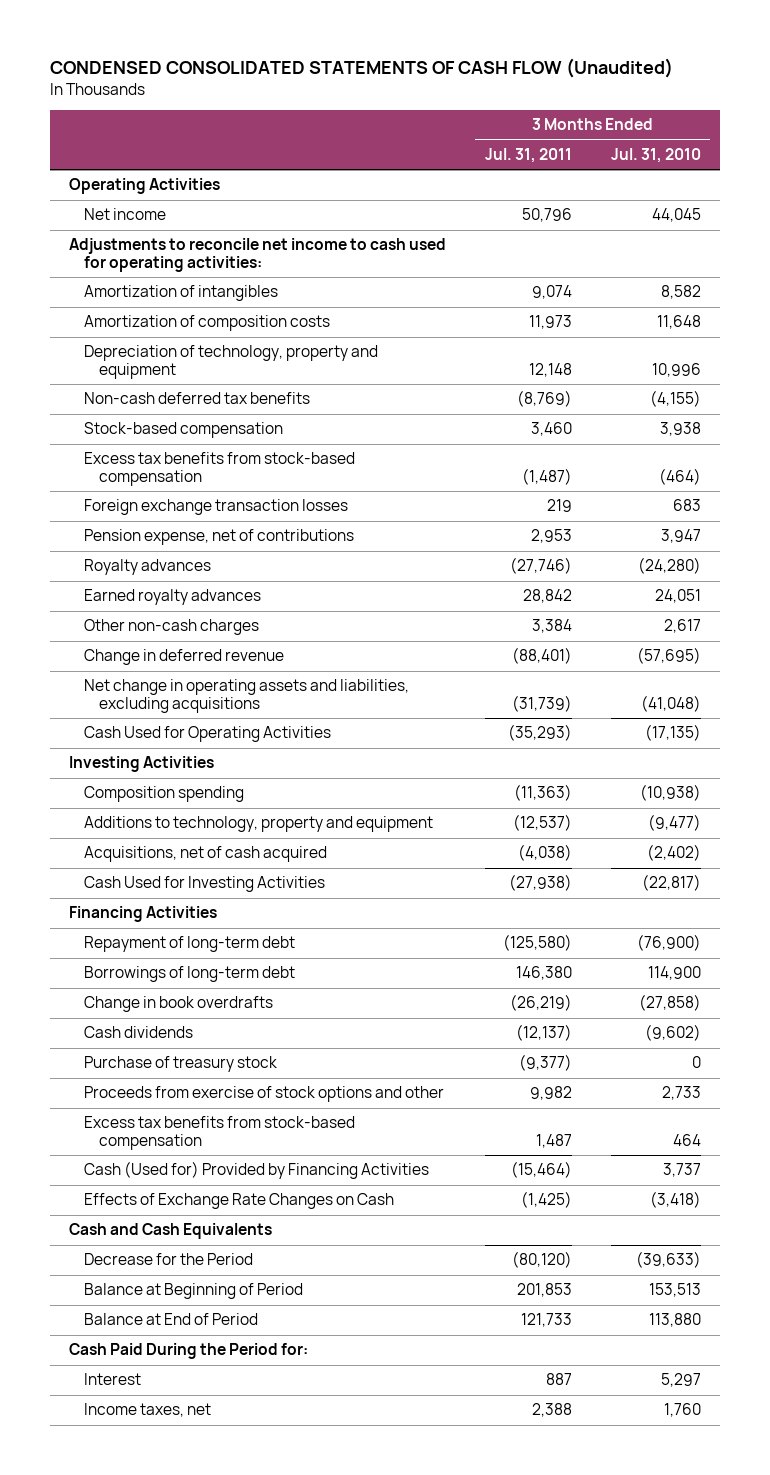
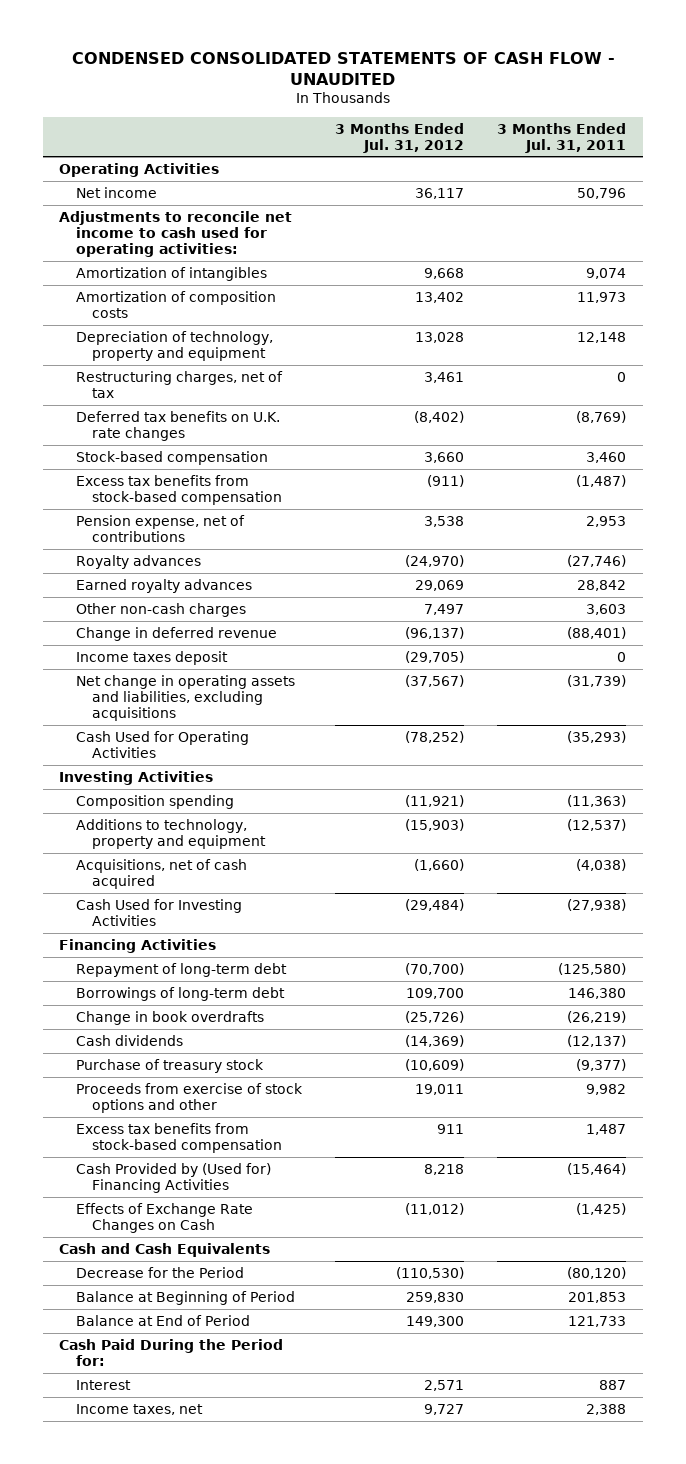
- CONDENSED CONSOLIDATED STATEMENTS OF CASH FLOW (Unaudited)
+ CONDENSED CONSOLIDATED STATEMENTS OF CASH FLOW - UNAUDITED
- | 3 Months Ended Jul. 31, 2011 | 3 Months Ended Jul. 31, 2010
+ | 3 Months Ended Jul. 31, 2012 | 3 Months Ended Jul. 31, 2011
- Non-cash deferred tax benefits | (8,769) | (4,155)
+ Restructuring charges, net of tax | 3,461 | 0
+ Deferred tax benefits on U.K. rate changes | (8,402) | (8,769)
- Foreign exchange transaction losses | 219 | 683
- Other non-cash charges | 3,384 | 2,617
+ Other non-cash charges | 7,497 | 3,603
+ Income taxes deposit | (29,705) | 0
- Cash (Used for) Provided by Financing Activities | (15,464) | 3,737
+ Cash Provided by (Used for) Financing Activities | 8,218 | (15,464)

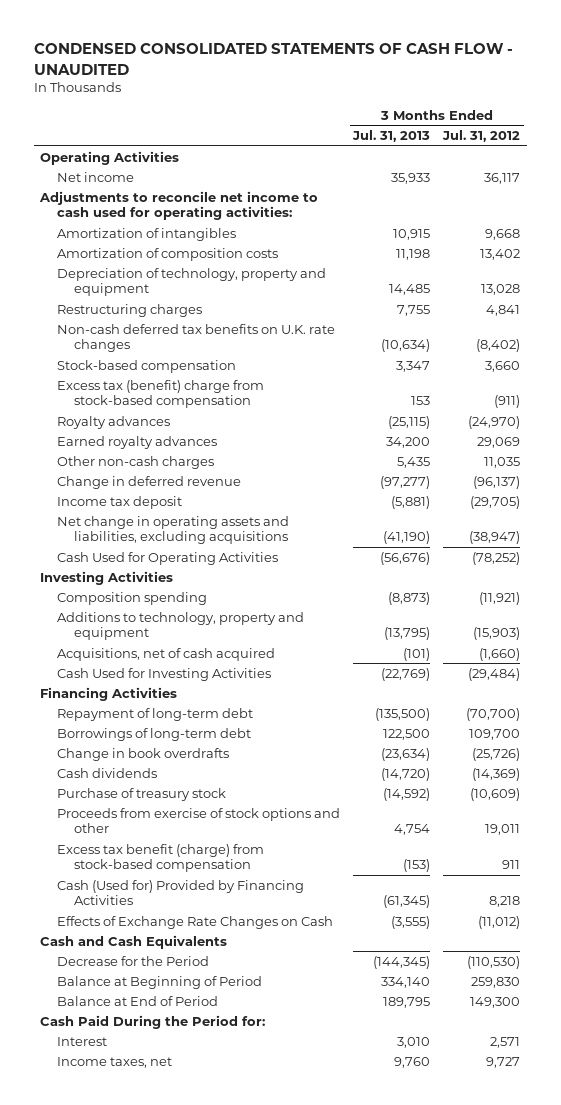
- | 3 Months Ended Jul. 31, 2012 | 3 Months Ended Jul. 31, 2011
+ | 3 Months Ended Jul. 31, 2013 | 3 Months Ended Jul. 31, 2012
- Restructuring charges, net of tax | 3,461 | 0
- Deferred tax benefits on U.K. rate changes | (8,402) | (8,769)
+ Restructuring charges | 7,755 | 4,841
+ Non-cash deferred tax benefits on U.K. rate changes | (10,634) | (8,402)
- Excess tax benefits from stock-based compensation | (911) | (1,487)
- Pension expense, net of contributions | 3,538 | 2,953
+ Excess tax (benefit) charge from stock-based compensation | 153 | (911)
- Other non-cash charges | 7,497 | 3,603
+ Other non-cash charges | 5,435 | 11,035
- Income taxes deposit | (29,705) | 0
- Net change in operating assets and liabilities, excluding acquisitions | (37,567) | (31,739)
+ Income tax deposit | (5,881) | (29,705)
+ Net change in operating assets and liabilities, excluding acquisitions | (41,190) | (38,947)
- Excess tax benefits from stock-based compensation | 911 | 1,487
- Cash Provided by (Used for) Financing Activities | 8,218 | (15,464)
+ Excess tax benefit (charge) from stock-based compensation | (153) | 911
+ Cash (Used for) Provided by Financing Activities | (61,345) | 8,218

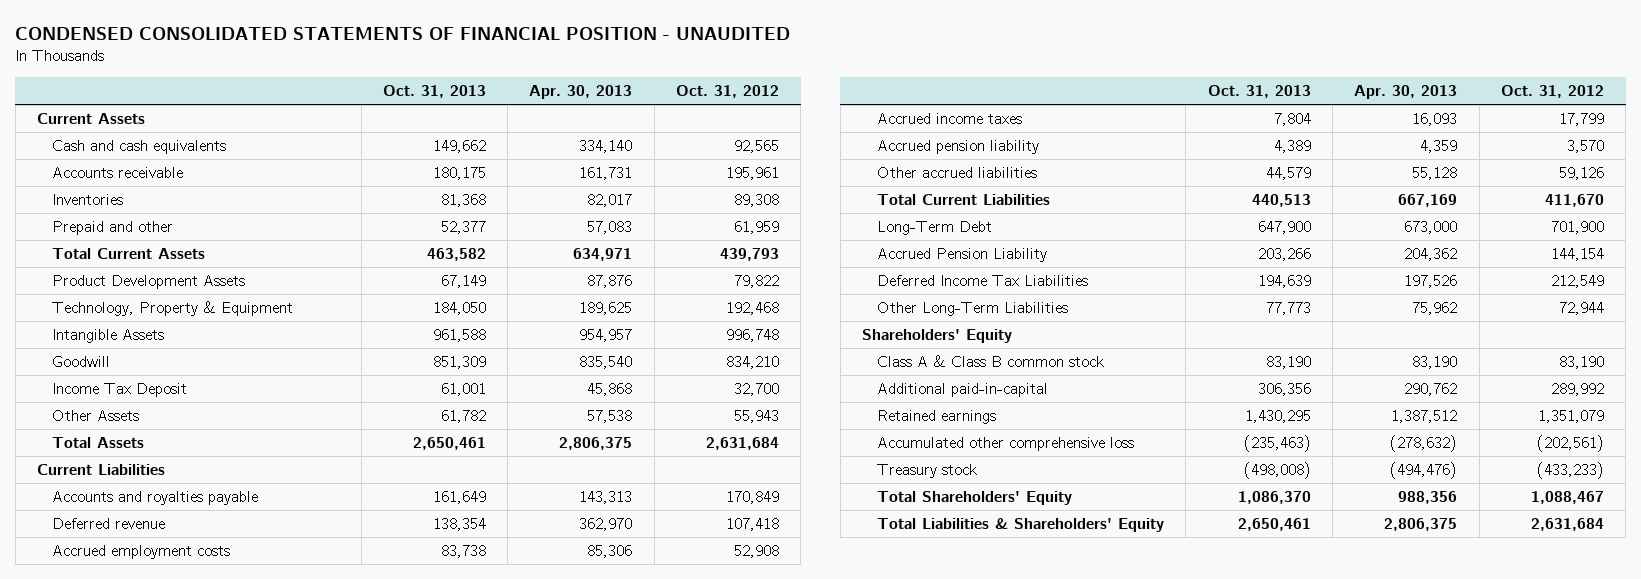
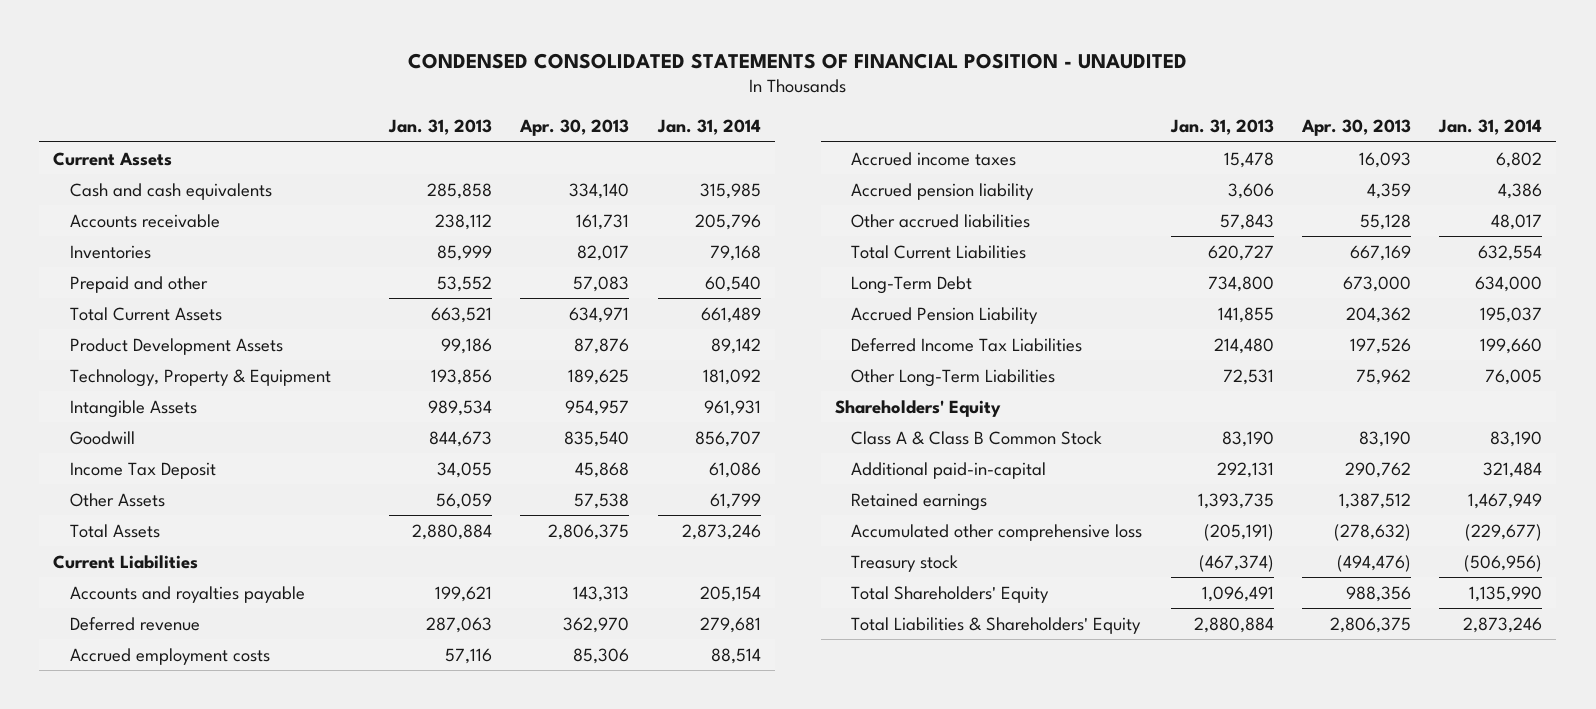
- | Oct. 31, 2013 | Apr. 30, 2013 | Oct. 31, 2012
+ | Jan. 31, 2013 | Apr. 30, 2013 | Jan. 31, 2014
- Class A & Class B common stock | 83,190 | 83,190 | 83,190
+ Class A & Class B Common Stock | 83,190 | 83,190 | 83,190

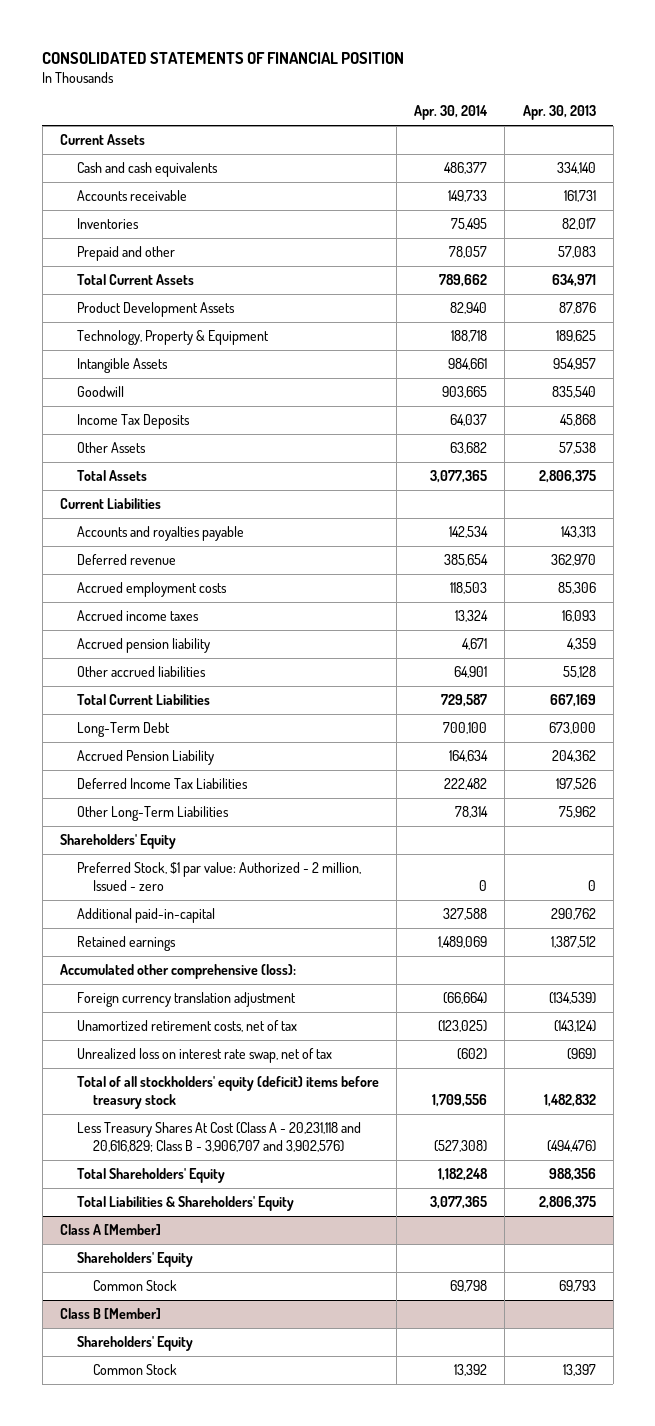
- CONDENSED CONSOLIDATED STATEMENTS OF FINANCIAL POSITION - UNAUDITED
+ CONSOLIDATED STATEMENTS OF FINANCIAL POSITION
- | Jan. 31, 2013 | Apr. 30, 2013 | Jan. 31, 2014
+ | Apr. 30, 2014 | Apr. 30, 2013
- Income Tax Deposit | 34,055 | 45,868 | 61,086
+ Income Tax Deposits | 64,037 | 45,868
- Class A & Class B Common Stock | 83,190 | 83,190 | 83,190
+ Preferred Stock, $1 par value: Authorized - 2 million, Issued - zero | 0 | 0
- Accumulated other comprehensive loss | (205,191) | (278,632) | (229,677)
- Treasury stock | (467,374) | (494,476) | (506,956)
+ Accumulated other comprehensive (loss):
+ Foreign currency translation adjustment | (66,664) | (134,539)
+ Unamortized retirement costs, net of tax | (123,025) | (143,124)
+ Unrealized loss on interest rate swap, net of tax | (602) | (969)
+ Total of all stockholders' equity (deficit) items before treasury stock | 1,709,556 | 1,482,832
+ Less Treasury Shares At Cost (Class A - 20,231,118 and 20,616,829; Class B - 3,906,707 and 3,902,576) | (527,308) | (494,476)
+ Class A [Member]
+ Shareholders' Equity
+ Common Stock | 69,798 | 69,793
+ Class B [Member]
+ Shareholders' Equity
+ Common Stock | 13,392 | 13,397

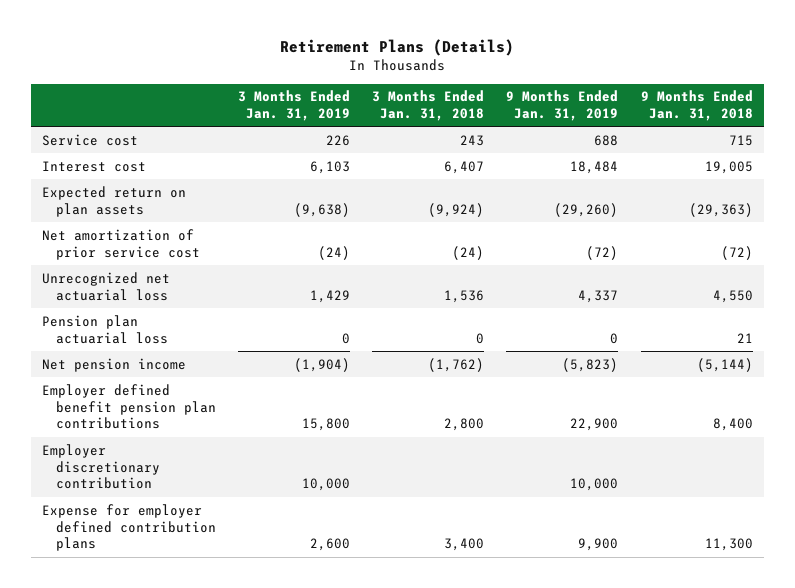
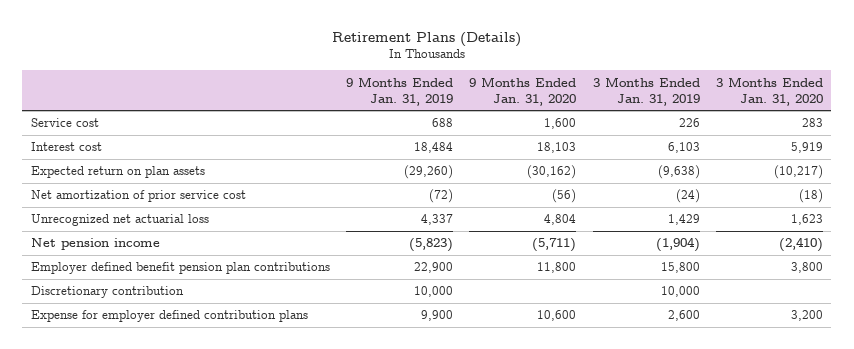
- | 3 Months Ended Jan. 31, 2019 | 3 Months Ended Jan. 31, 2018 | 9 Months Ended Jan. 31, 2019 | 9 Months Ended Jan. 31, 2018
+ | 9 Months Ended Jan. 31, 2019 | 9 Months Ended Jan. 31, 2020 | 3 Months Ended Jan. 31, 2019 | 3 Months Ended Jan. 31, 2020
- Pension plan actuarial loss | 0 | 0 | 0 | 21
- Employer discretionary contribution | 10,000 | | 10,000 |
+ Discretionary contribution | 10,000 | | 10,000 |

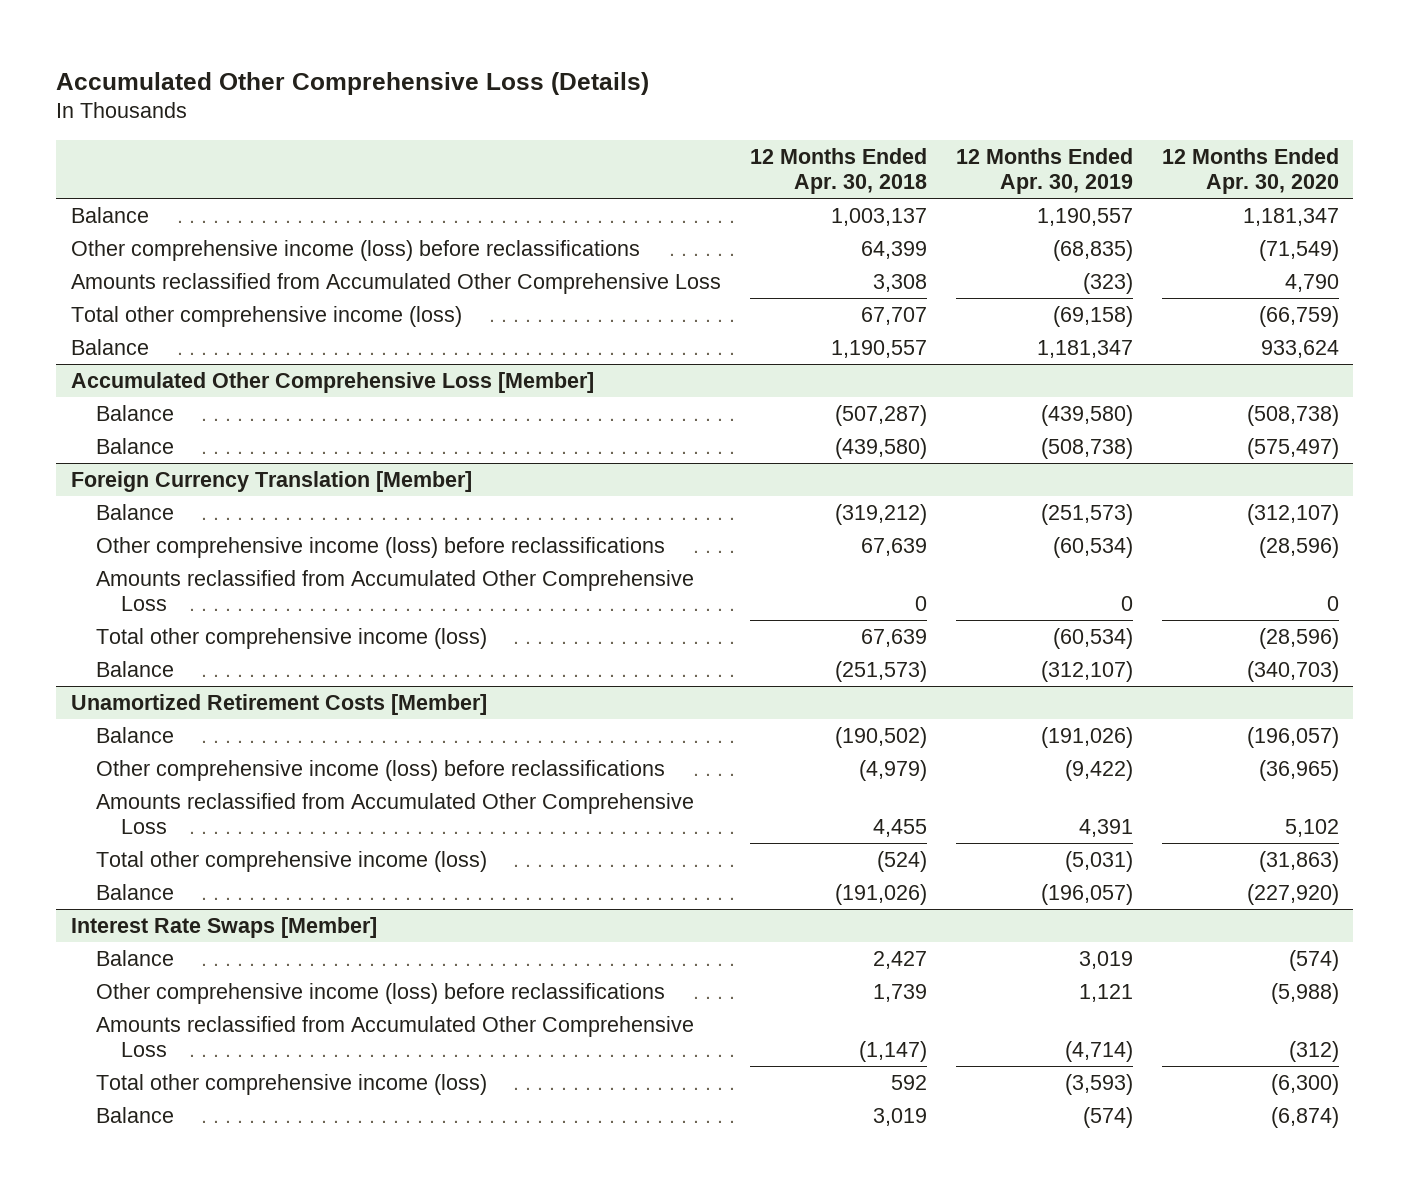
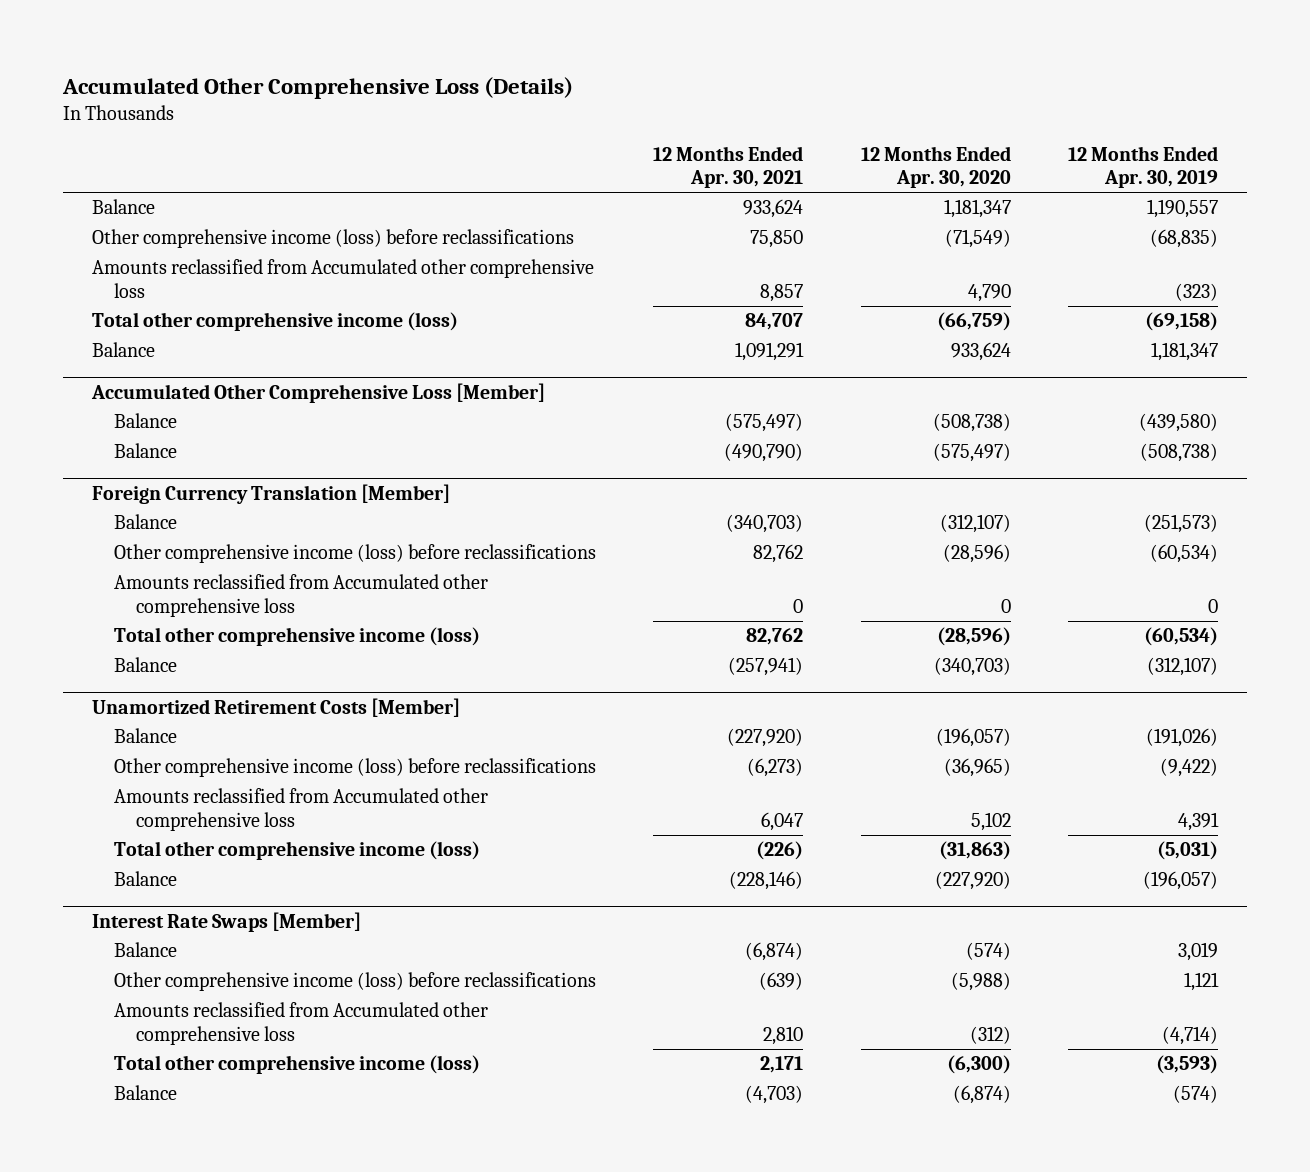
- | 12 Months Ended Apr. 30, 2018 | 12 Months Ended Apr. 30, 2019 | 12 Months Ended Apr. 30, 2020
+ | 12 Months Ended Apr. 30, 2021 | 12 Months Ended Apr. 30, 2020 | 12 Months Ended Apr. 30, 2019
- Amounts reclassified from Accumulated Other Comprehensive Loss | 3,308 | (323) | 4,790
+ Amounts reclassified from Accumulated other comprehensive loss | 8,857 | 4,790 | (323)
@ Foreign Currency Translation [Member]
- Amounts reclassified from Accumulated Other Comprehensive Loss | 0 | 0 | 0
+ Amounts reclassified from Accumulated other comprehensive loss | 0 | 0 | 0
@ Unamortized Retirement Costs [Member]
- Amounts reclassified from Accumulated Other Comprehensive Loss | 4,455 | 4,391 | 5,102
+ Amounts reclassified from Accumulated other comprehensive loss | 6,047 | 5,102 | 4,391
@ Interest Rate Swaps [Member]
- Amounts reclassified from Accumulated Other Comprehensive Loss | (1,147) | (4,714) | (312)
+ Amounts reclassified from Accumulated other comprehensive loss | 2,810 | (312) | (4,714)

